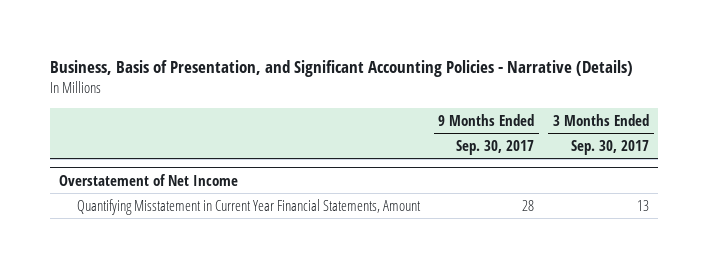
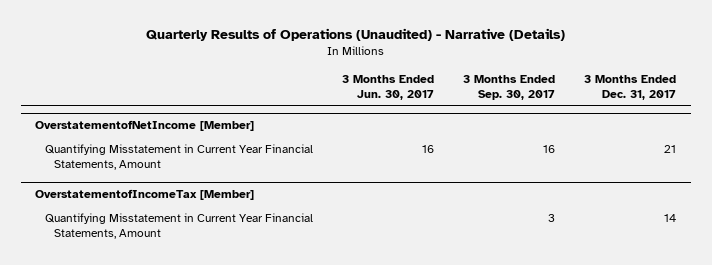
- Business, Basis of Presentation, and Significant Accounting Policies - Narrative (Details)
+ Quarterly Results of Operations (Unaudited) - Narrative (Details)
- | 9 Months Ended Sep. 30, 2017 | 3 Months Ended Sep. 30, 2017
+ | 3 Months Ended Jun. 30, 2017 | 3 Months Ended Sep. 30, 2017 | 3 Months Ended Dec. 31, 2017
- Overstatement of Net Income
- Quantifying Misstatement in Current Year Financial Statements, Amount | 28 | 13
+ OverstatementofNetIncome [Member]
+ Quantifying Misstatement in Current Year Financial Statements, Amount | 16 | 16 | 21
+ OverstatementofIncomeTax [Member]
+ Quantifying Misstatement in Current Year Financial Statements, Amount | | 3 | 14

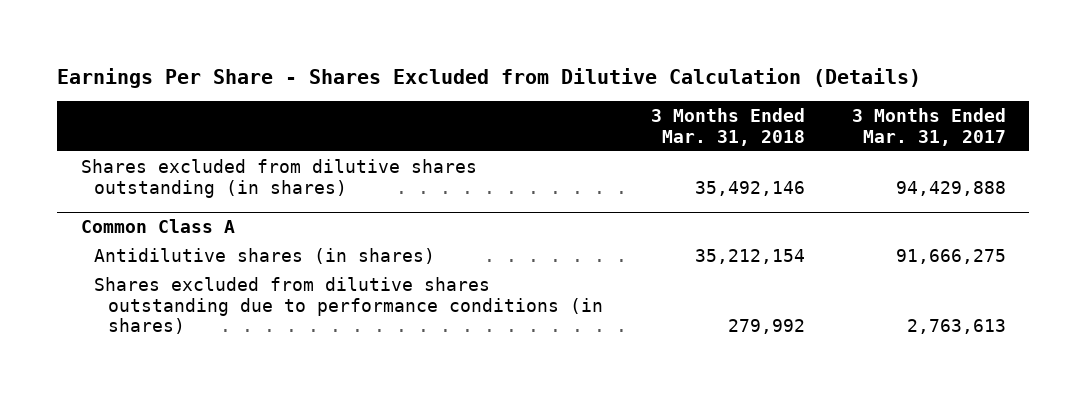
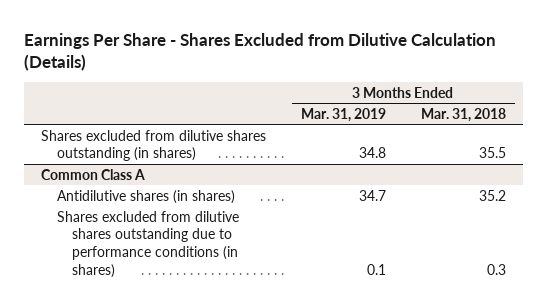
- | 3 Months Ended Mar. 31, 2018 | 3 Months Ended Mar. 31, 2017
+ | 3 Months Ended Mar. 31, 2019 | 3 Months Ended Mar. 31, 2018
- Shares excluded from dilutive shares outstanding (in shares) | 35,492,146 | 94,429,888
+ Shares excluded from dilutive shares outstanding (in shares) | 34.8 | 35.5
@ Common Class A
- Antidilutive shares (in shares) | 35,212,154 | 91,666,275
- Shares excluded from dilutive shares outstanding due to performance conditions (in shares) | 279,992 | 2,763,613
+ Antidilutive shares (in shares) | 34.7 | 35.2
+ Shares excluded from dilutive shares outstanding due to performance conditions (in shares) | 0.1 | 0.3

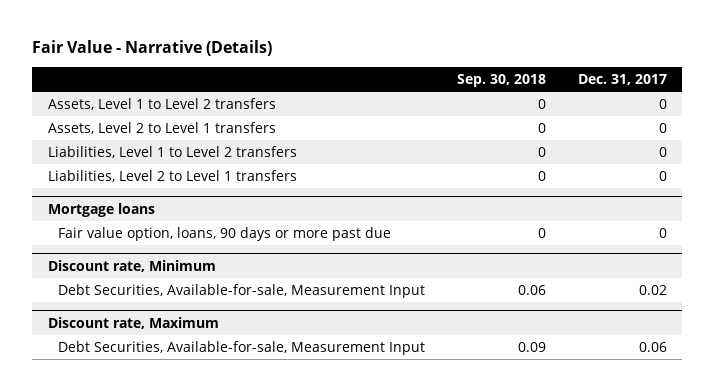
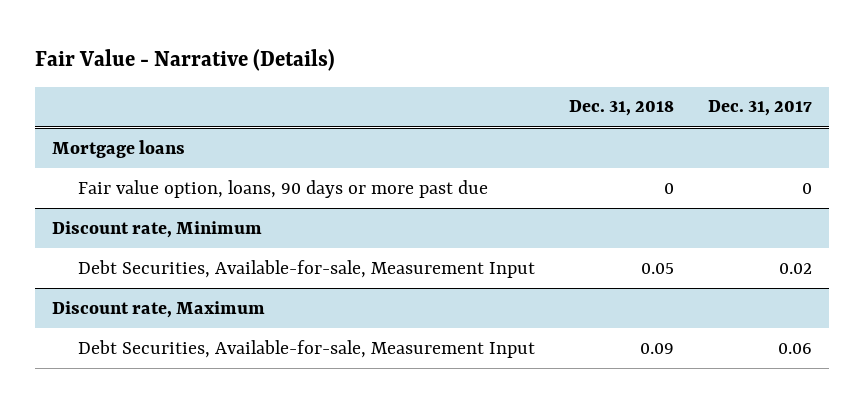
- | Sep. 30, 2018 | Dec. 31, 2017
+ | Dec. 31, 2018 | Dec. 31, 2017
- Assets, Level 1 to Level 2 transfers | 0 | 0
- Assets, Level 2 to Level 1 transfers | 0 | 0
- Liabilities, Level 1 to Level 2 transfers | 0 | 0
- Liabilities, Level 2 to Level 1 transfers | 0 | 0

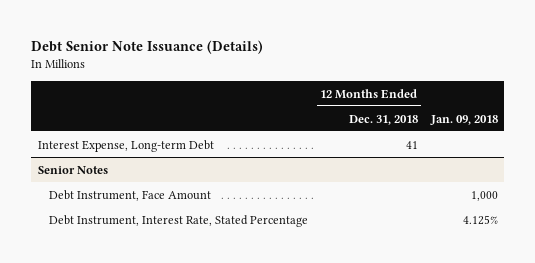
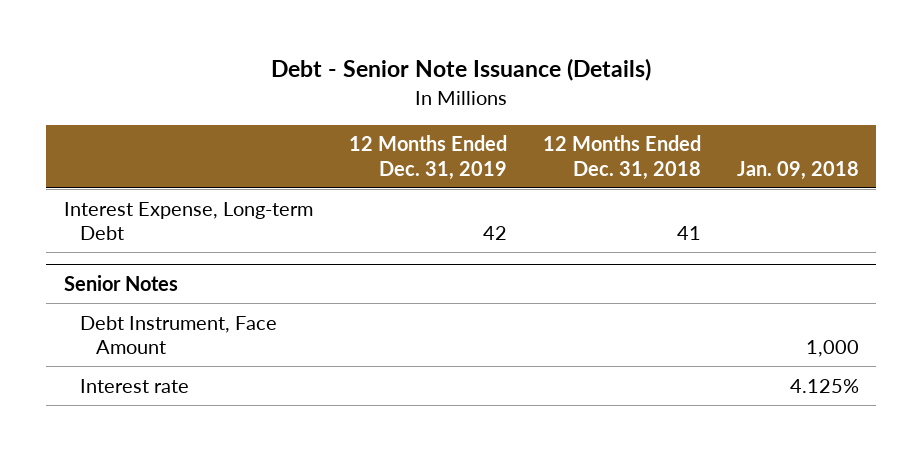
- Debt Senior Note Issuance (Details)
+ Debt - Senior Note Issuance (Details)
- | 12 Months Ended Dec. 31, 2018 | Jan. 09, 2018
+ | 12 Months Ended Dec. 31, 2019 | 12 Months Ended Dec. 31, 2018 | Jan. 09, 2018
@ Senior Notes
- Debt Instrument, Interest Rate, Stated Percentage | | 4.125%
+ Interest rate | | | 4.125%

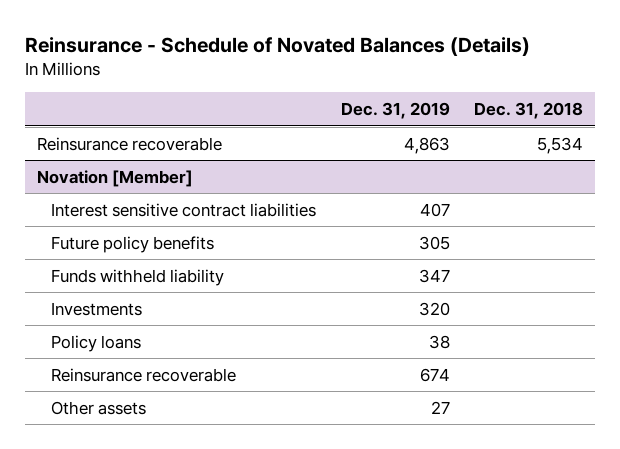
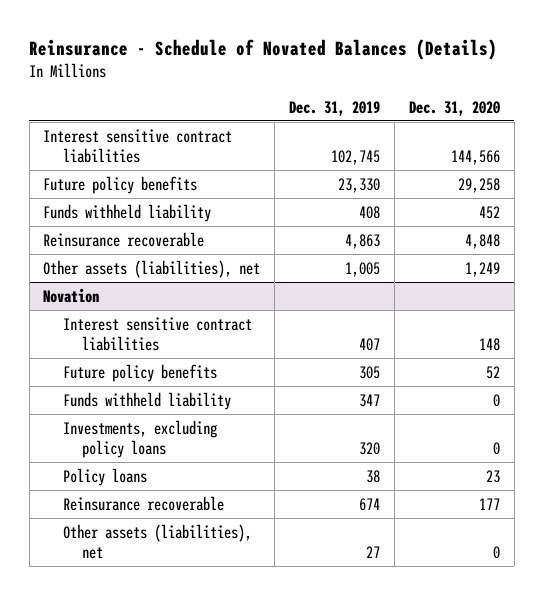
- | Dec. 31, 2019 | Dec. 31, 2018
+ | Dec. 31, 2019 | Dec. 31, 2020
+ Interest sensitive contract liabilities | 102,745 | 144,566
+ Future policy benefits | 23,330 | 29,258
+ Funds withheld liability | 408 | 452
- Novation [Member]
+ Other assets (liabilities), net | 1,005 | 1,249
+ Novation
- Investments | 320 |
+ Investments, excluding policy loans | 320 | 0
- Other assets | 27 |
+ Other assets (liabilities), net | 27 | 0

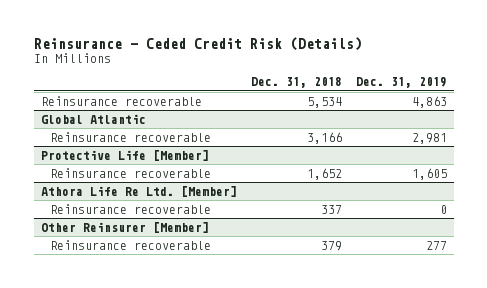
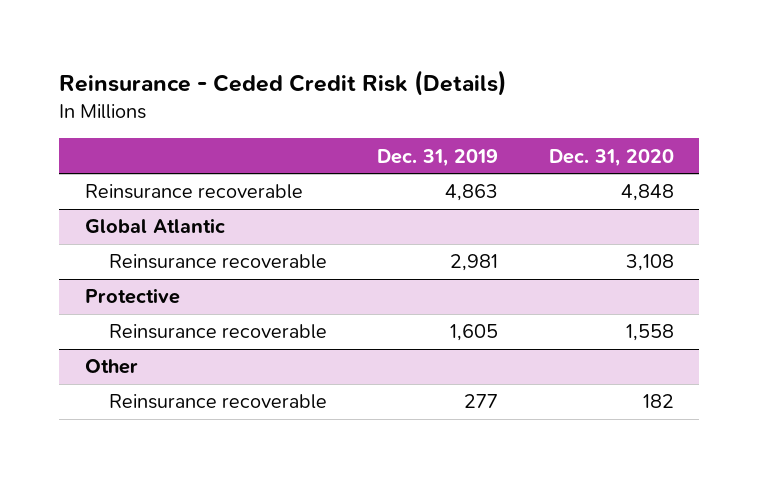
- | Dec. 31, 2018 | Dec. 31, 2019
+ | Dec. 31, 2019 | Dec. 31, 2020
- Protective Life [Member]
+ Protective
- Athora Life Re Ltd. [Member]
- Reinsurance recoverable | 337 | 0
- Other Reinsurer [Member]
+ Other

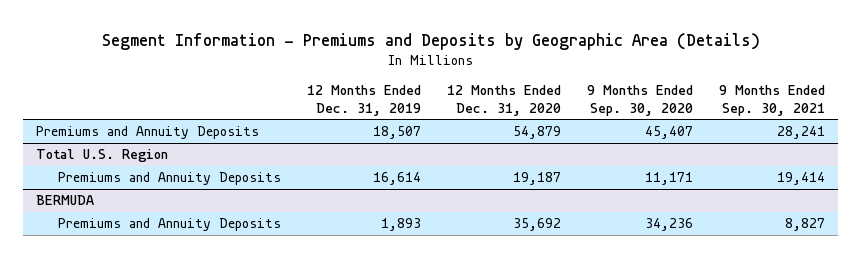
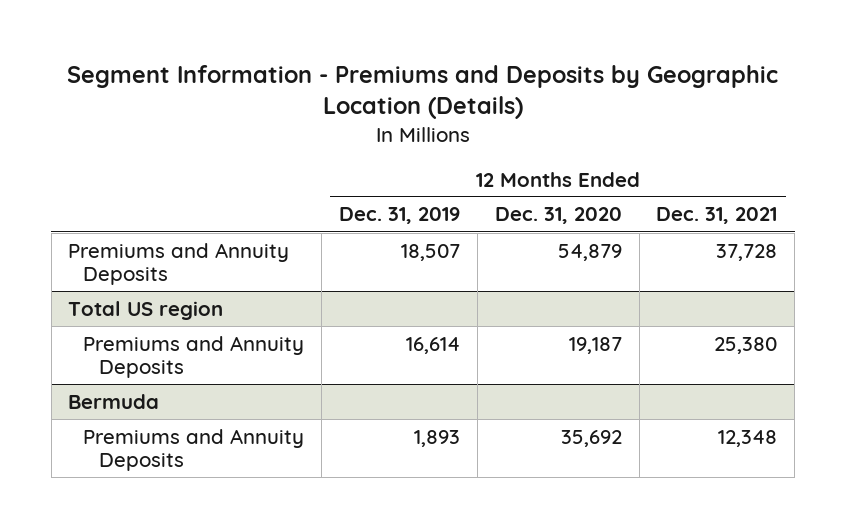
- Segment Information - Premiums and Deposits by Geographic Area (Details)
+ Segment Information - Premiums and Deposits by Geographic Location (Details)
- | 12 Months Ended Dec. 31, 2019 | 12 Months Ended Dec. 31, 2020 | 9 Months Ended Sep. 30, 2020 | 9 Months Ended Sep. 30, 2021
+ | 12 Months Ended Dec. 31, 2019 | 12 Months Ended Dec. 31, 2020 | 12 Months Ended Dec. 31, 2021
- Total U.S. Region
+ Total US region
- BERMUDA
+ Bermuda

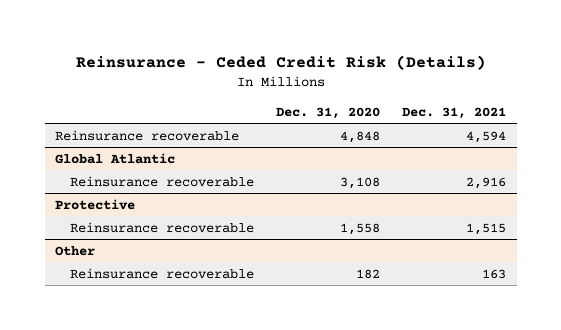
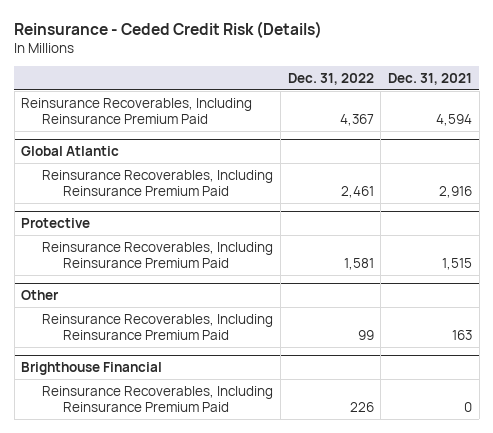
- | Dec. 31, 2020 | Dec. 31, 2021
+ | Dec. 31, 2022 | Dec. 31, 2021
- Reinsurance recoverable | 4,848 | 4,594
+ Reinsurance Recoverables, Including Reinsurance Premium Paid | 4,367 | 4,594
@ Global Atlantic
- Reinsurance recoverable | 3,108 | 2,916
+ Reinsurance Recoverables, Including Reinsurance Premium Paid | 2,461 | 2,916
@ Protective
- Reinsurance recoverable | 1,558 | 1,515
+ Reinsurance Recoverables, Including Reinsurance Premium Paid | 1,581 | 1,515
@ Other
- Reinsurance recoverable | 182 | 163
+ Reinsurance Recoverables, Including Reinsurance Premium Paid | 99 | 163
+ Brighthouse Financial
+ Reinsurance Recoverables, Including Reinsurance Premium Paid | 226 | 0

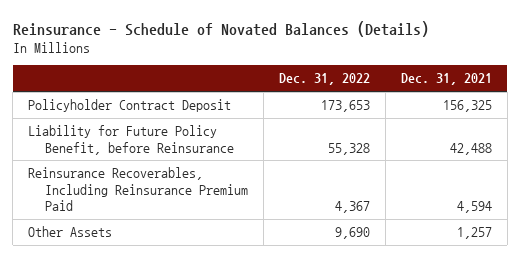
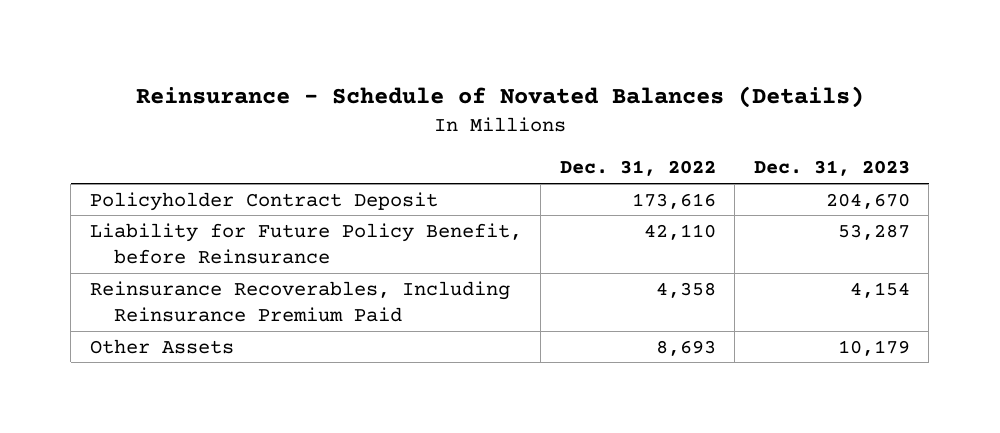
- | Dec. 31, 2022 | Dec. 31, 2021
+ | Dec. 31, 2022 | Dec. 31, 2023
- Policyholder Contract Deposit | 173,653 | 156,325
- Liability for Future Policy Benefit, before Reinsurance | 55,328 | 42,488
- Reinsurance Recoverables, Including Reinsurance Premium Paid | 4,367 | 4,594
- Other Assets | 9,690 | 1,257
+ Policyholder Contract Deposit | 173,616 | 204,670
+ Liability for Future Policy Benefit, before Reinsurance | 42,110 | 53,287
+ Reinsurance Recoverables, Including Reinsurance Premium Paid | 4,358 | 4,154
+ Other Assets | 8,693 | 10,179

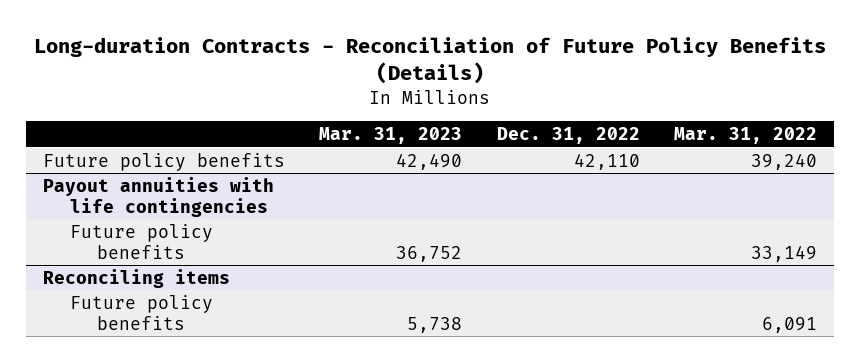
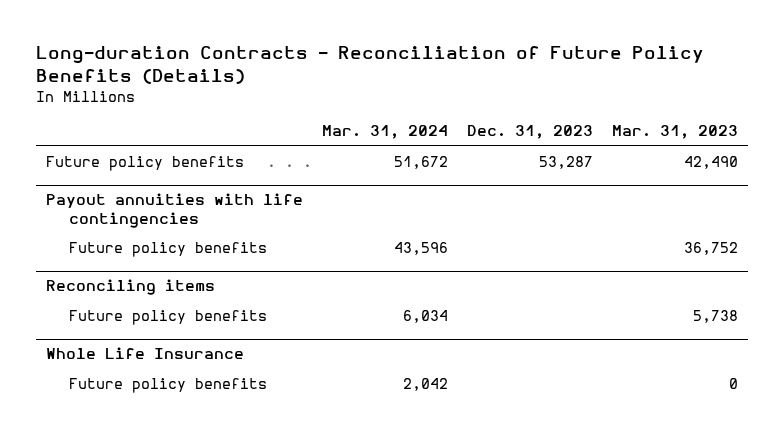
- | Mar. 31, 2023 | Dec. 31, 2022 | Mar. 31, 2022
+ | Mar. 31, 2024 | Dec. 31, 2023 | Mar. 31, 2023
+ Whole Life Insurance
+ Future policy benefits | 2,042 | | 0

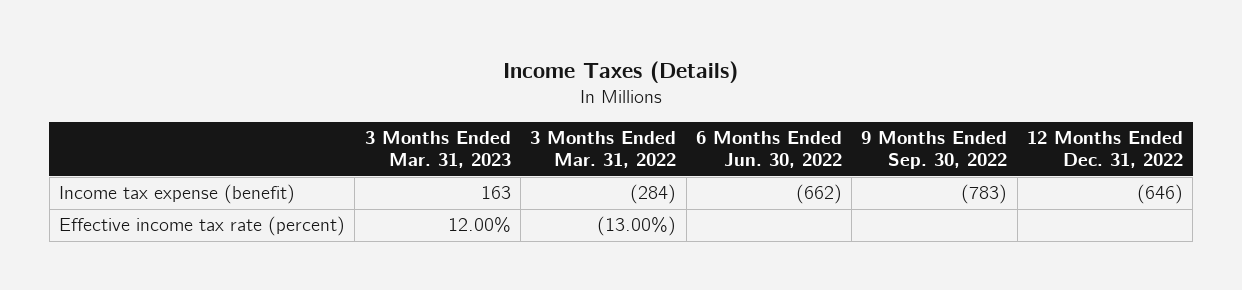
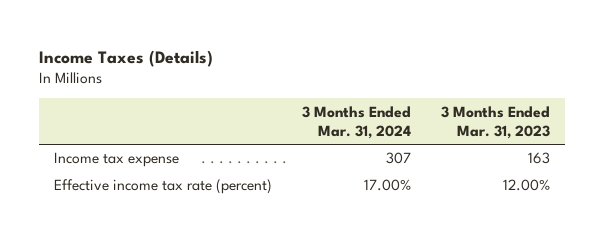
- | 3 Months Ended Mar. 31, 2023 | 3 Months Ended Mar. 31, 2022 | 6 Months Ended Jun. 30, 2022 | 9 Months Ended Sep. 30, 2022 | 12 Months Ended Dec. 31, 2022
+ | 3 Months Ended Mar. 31, 2024 | 3 Months Ended Mar. 31, 2023
- Income tax expense (benefit) | 163 | (284) | (662) | (783) | (646)
+ Income tax expense | 307 | 163

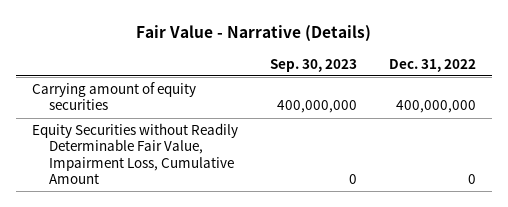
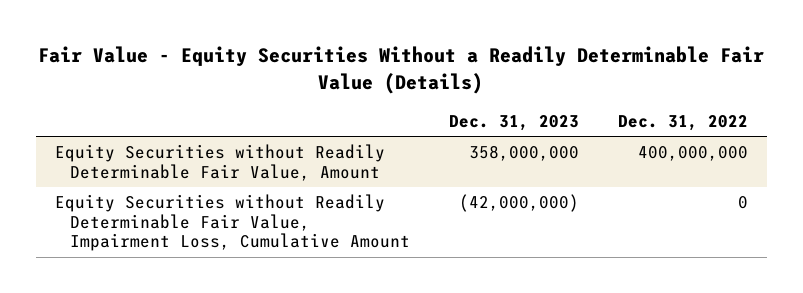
- Fair Value - Narrative (Details)
+ Fair Value - Equity Securities Without a Readily Determinable Fair Value (Details)
- | Sep. 30, 2023 | Dec. 31, 2022
+ | Dec. 31, 2023 | Dec. 31, 2022
- Carrying amount of equity securities | 400,000,000 | 400,000,000
+ Equity Securities without Readily Determinable Fair Value, Amount | 358,000,000 | 400,000,000

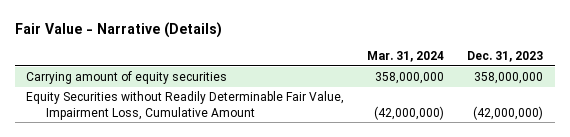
- Fair Value - Equity Securities Without a Readily Determinable Fair Value (Details)
+ Fair Value - Narrative (Details)
- | Dec. 31, 2023 | Dec. 31, 2022
+ | Mar. 31, 2024 | Dec. 31, 2023
- Equity Securities without Readily Determinable Fair Value, Amount | 358,000,000 | 400,000,000
+ Carrying amount of equity securities | 358,000,000 | 358,000,000

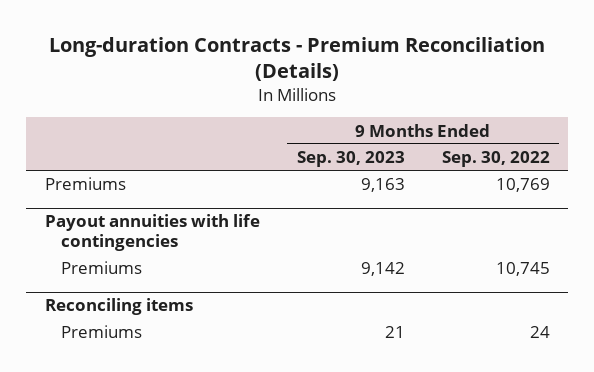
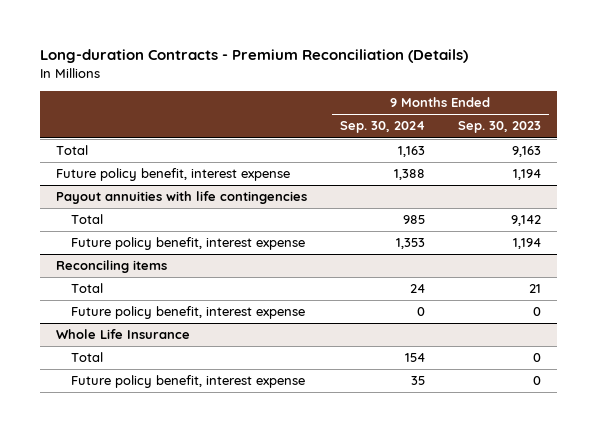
- | 9 Months Ended Sep. 30, 2023 | 9 Months Ended Sep. 30, 2022
+ | 9 Months Ended Sep. 30, 2024 | 9 Months Ended Sep. 30, 2023
- Premiums | 9,163 | 10,769
+ Total | 1,163 | 9,163
+ Future policy benefit, interest expense | 1,388 | 1,194
@ Payout annuities with life contingencies
- Premiums | 9,142 | 10,745
+ Total | 985 | 9,142
+ Future policy benefit, interest expense | 1,353 | 1,194
@ Reconciling items
- Premiums | 21 | 24
+ Total | 24 | 21
+ Future policy benefit, interest expense | 0 | 0
+ Whole Life Insurance
+ Total | 154 | 0
+ Future policy benefit, interest expense | 35 | 0

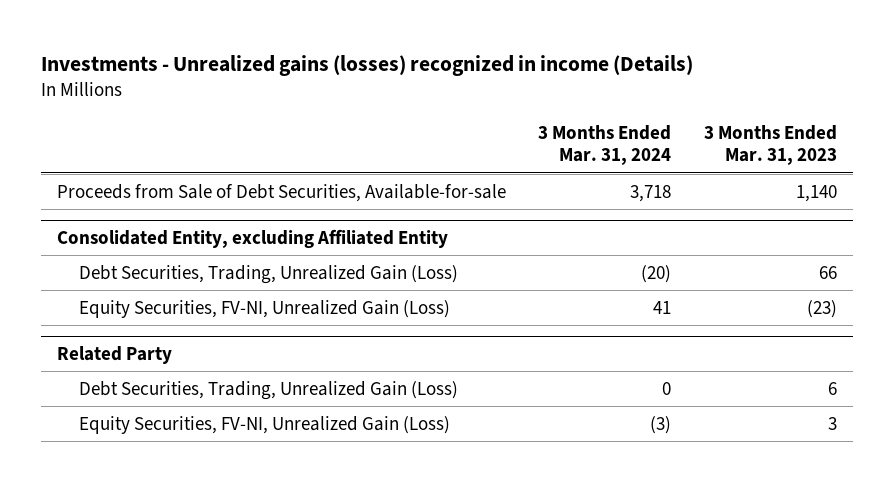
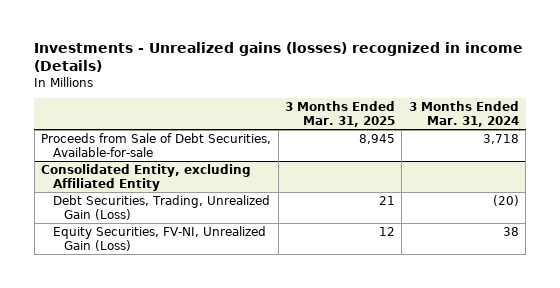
- | 3 Months Ended Mar. 31, 2024 | 3 Months Ended Mar. 31, 2023
+ | 3 Months Ended Mar. 31, 2025 | 3 Months Ended Mar. 31, 2024
@ Consolidated Entity, excluding Affiliated Entity
- Equity Securities, FV-NI, Unrealized Gain (Loss) | 41 | (23)
- Related Party
- Debt Securities, Trading, Unrealized Gain (Loss) | 0 | 6
- Equity Securities, FV-NI, Unrealized Gain (Loss) | (3) | 3
@ Consolidated Entity, excluding Affiliated Entity
+ Equity Securities, FV-NI, Unrealized Gain (Loss) | 12 | 38

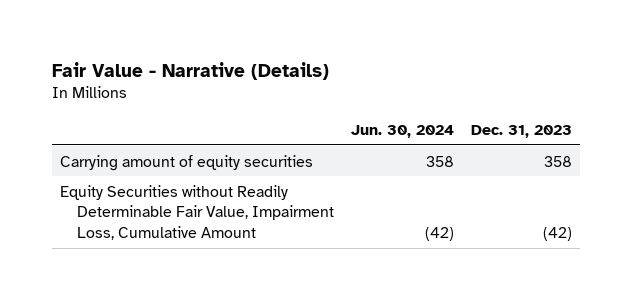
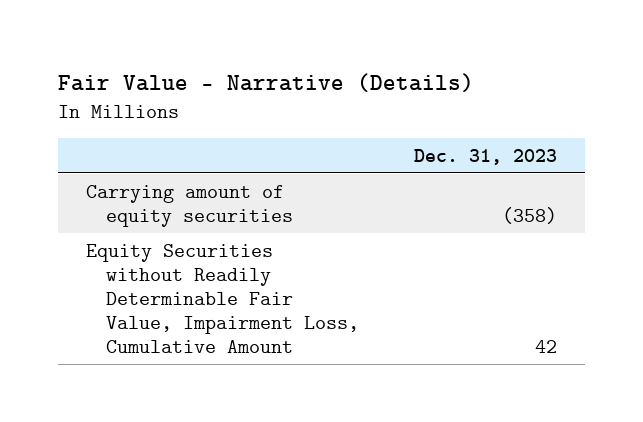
- | Jun. 30, 2024 | Dec. 31, 2023
+ | Dec. 31, 2023
- Carrying amount of equity securities | 358 | 358
- Equity Securities without Readily Determinable Fair Value, Impairment Loss, Cumulative Amount | (42) | (42)
+ Carrying amount of equity securities | (358)
+ Equity Securities without Readily Determinable Fair Value, Impairment Loss, Cumulative Amount | 42

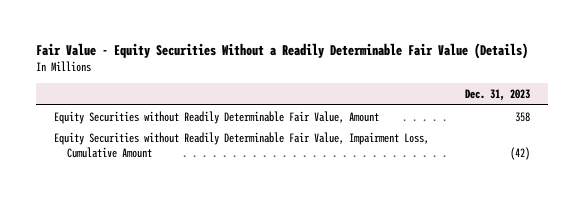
- Fair Value - Narrative (Details)
+ Fair Value - Equity Securities Without a Readily Determinable Fair Value (Details)
- Carrying amount of equity securities | (358)
- Equity Securities without Readily Determinable Fair Value, Impairment Loss, Cumulative Amount | 42
+ Equity Securities without Readily Determinable Fair Value, Amount | 358
+ Equity Securities without Readily Determinable Fair Value, Impairment Loss, Cumulative Amount | (42)

